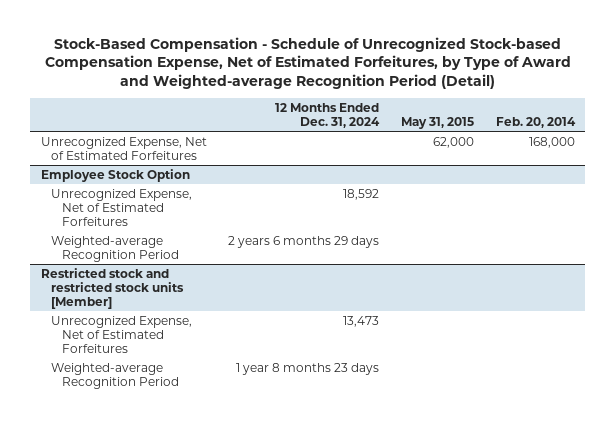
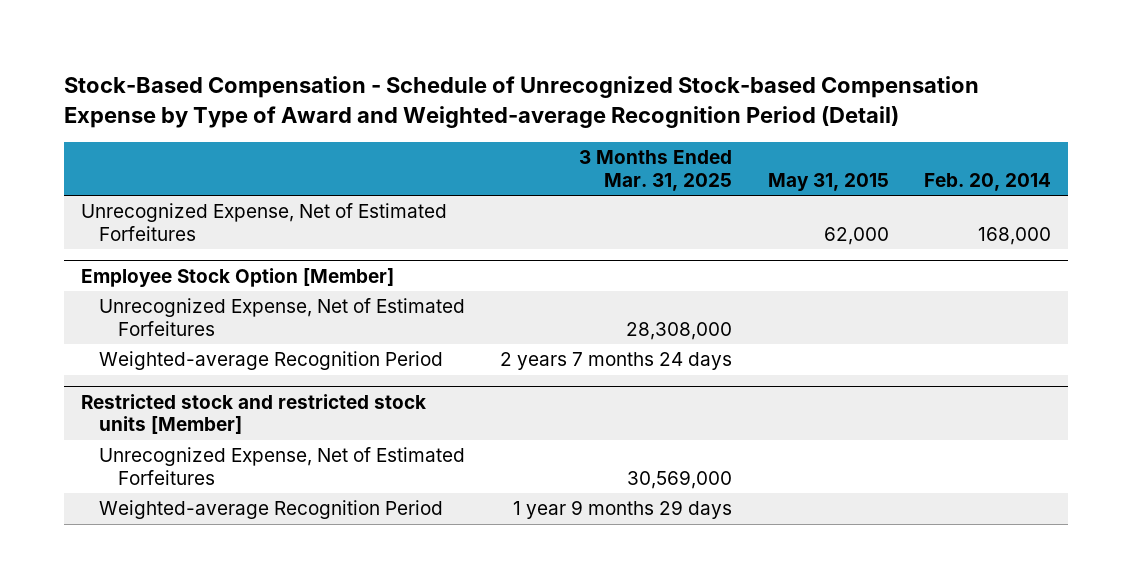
- Stock-Based Compensation - Schedule of Unrecognized Stock-based Compensation Expense, Net of Estimated Forfeitures, by Type of Award and Weighted-average Recognition Period (Detail)
+ Stock-Based Compensation - Schedule of Unrecognized Stock-based Compensation Expense by Type of Award and Weighted-average Recognition Period (Detail)
- | 12 Months Ended Dec. 31, 2024 | May 31, 2015 | Feb. 20, 2014
+ | 3 Months Ended Mar. 31, 2025 | May 31, 2015 | Feb. 20, 2014
- Employee Stock Option
+ Employee Stock Option [Member]

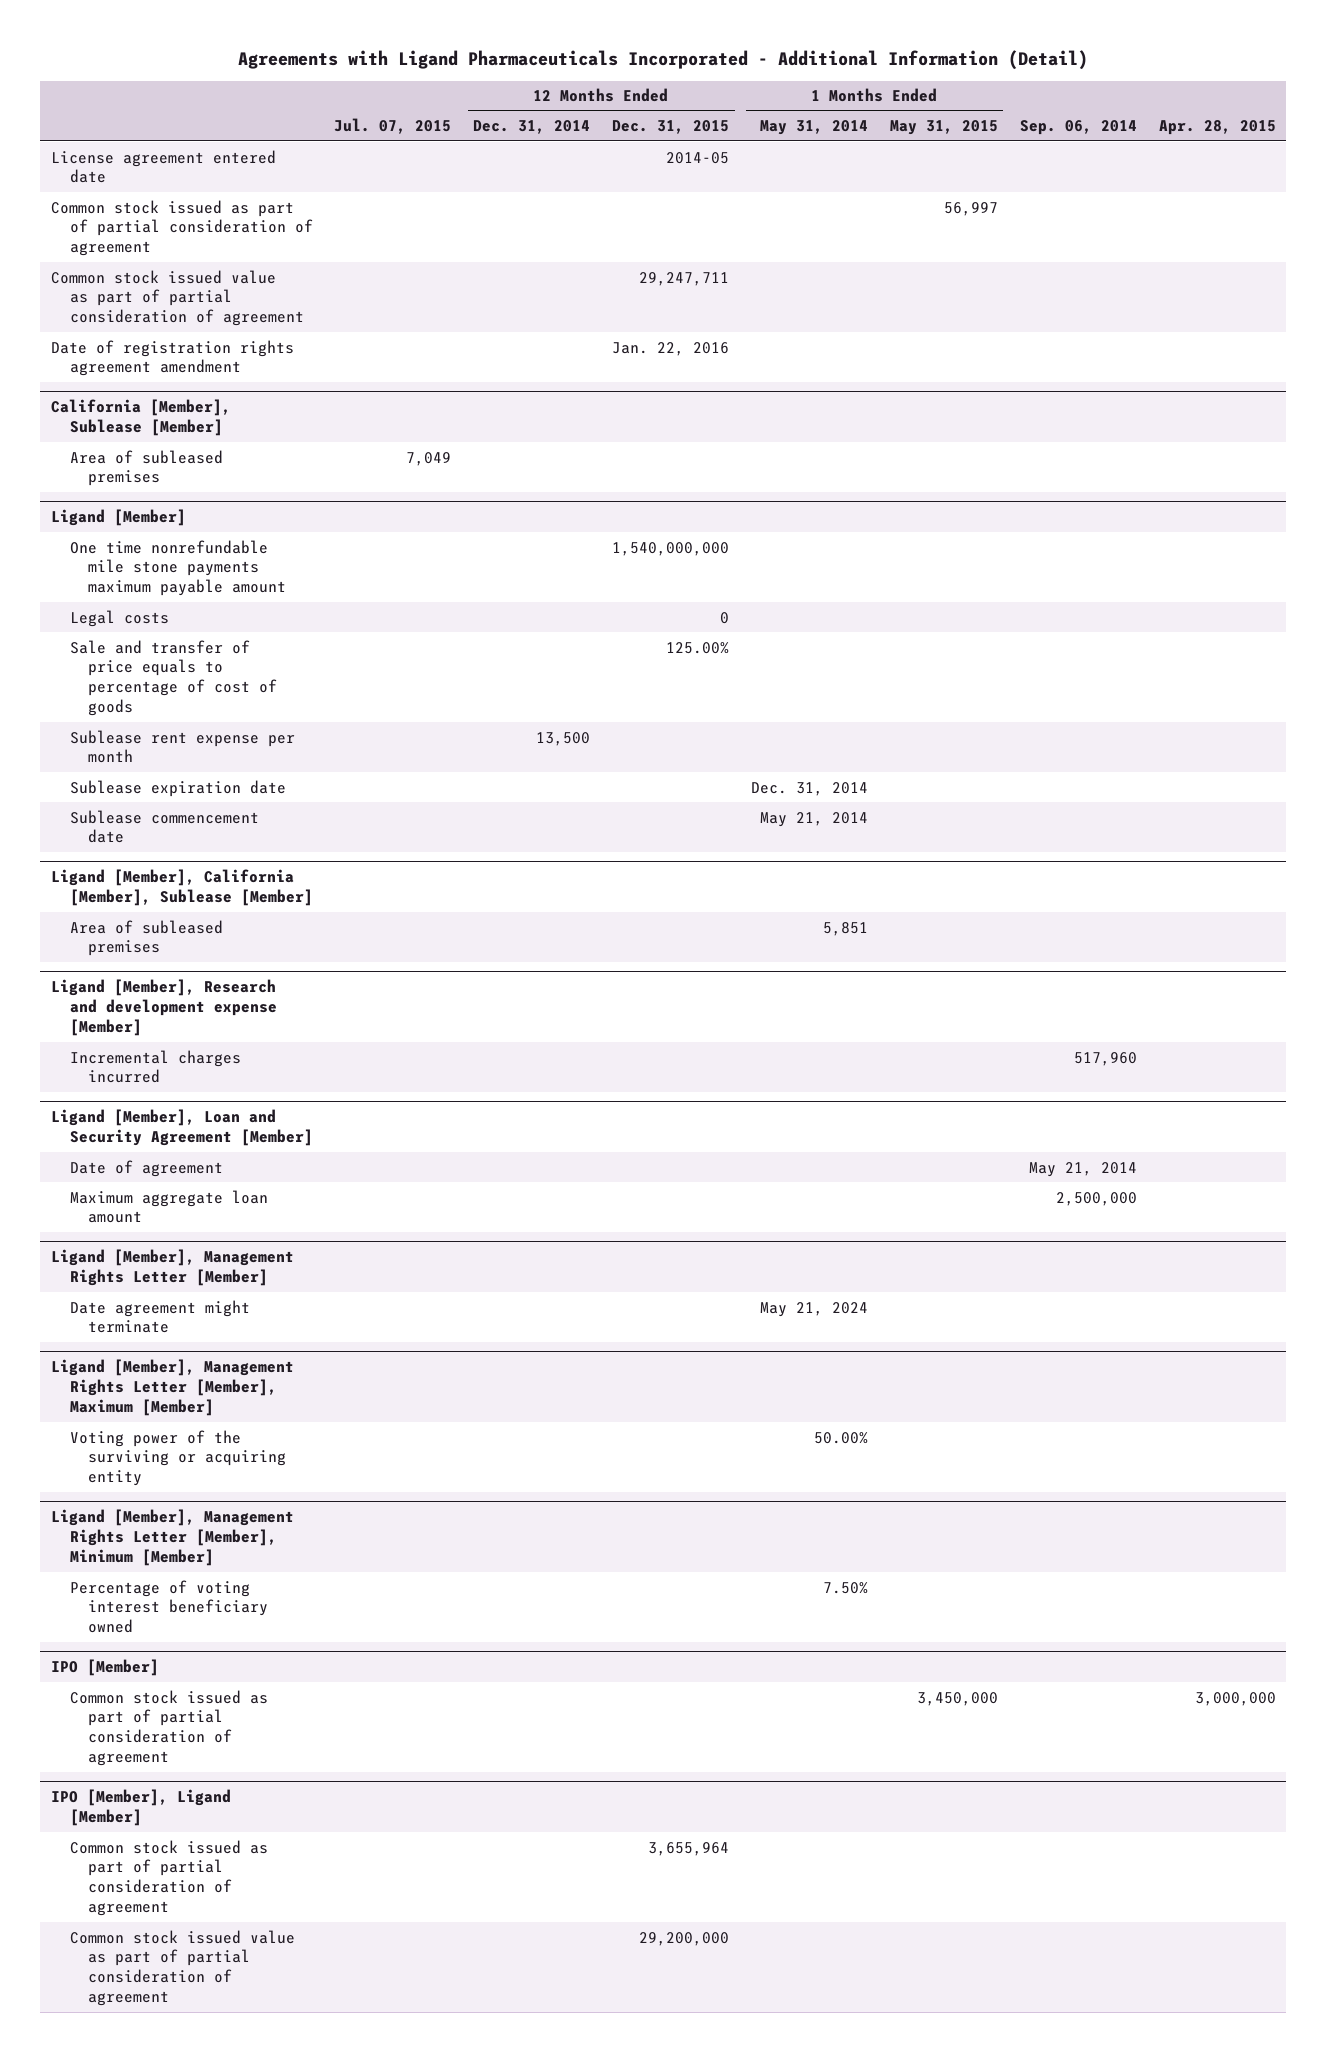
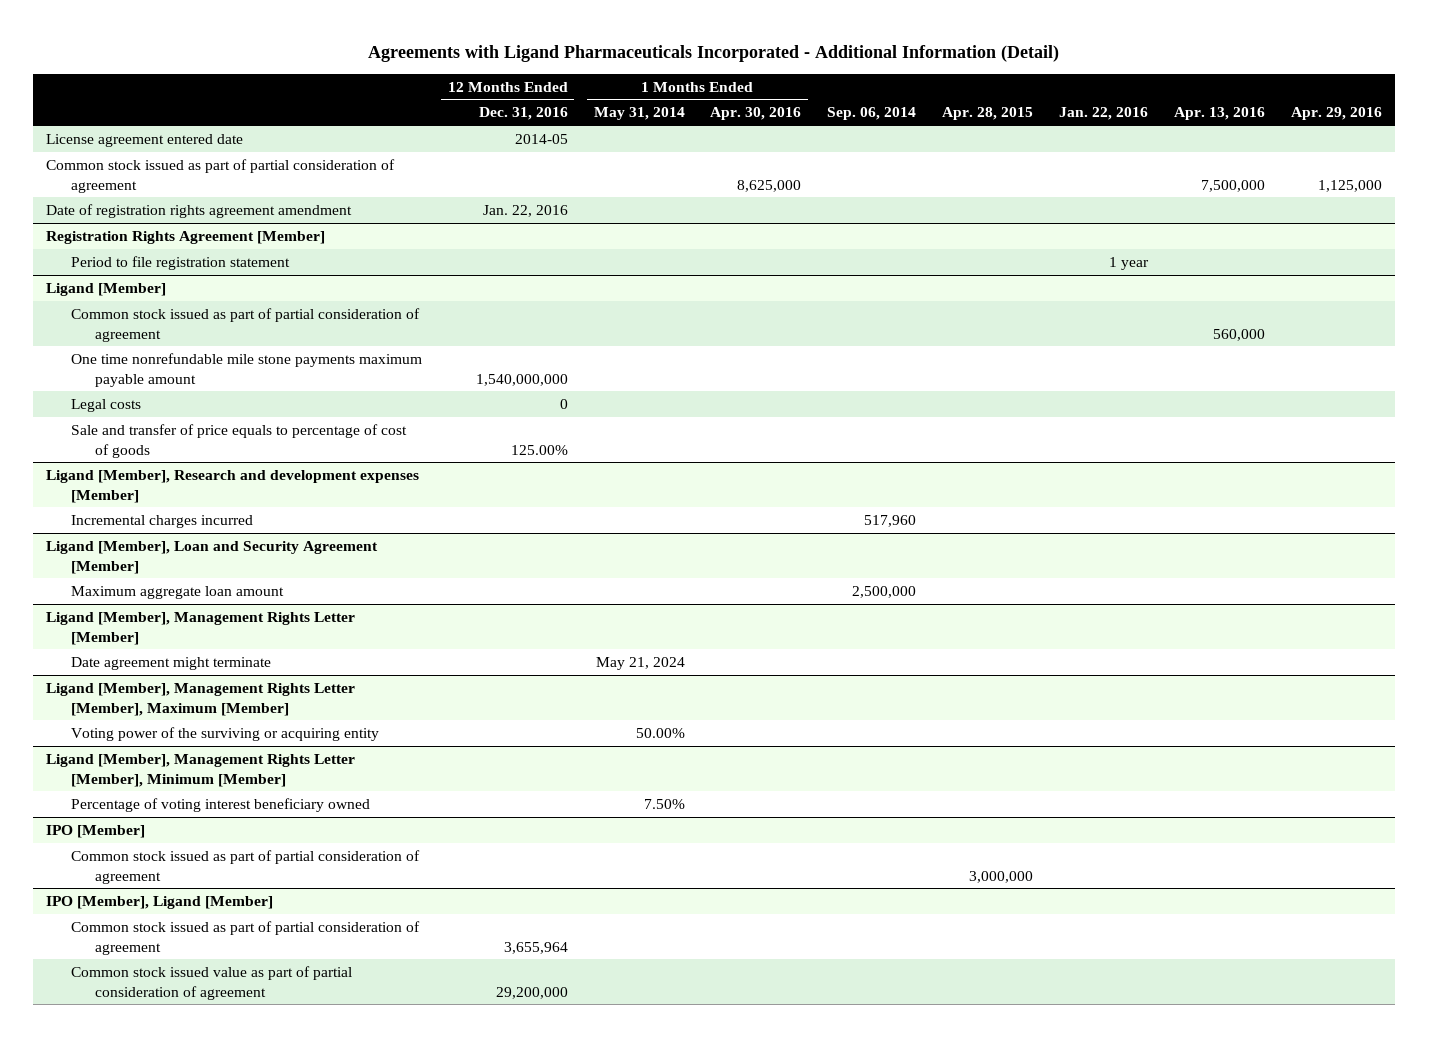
- | Jul. 07, 2015 | 12 Months Ended Dec. 31, 2014 | 12 Months Ended Dec. 31, 2015 | 1 Months Ended May 31, 2014 | 1 Months Ended May 31, 2015 | Sep. 06, 2014 | Apr. 28, 2015
+ | 12 Months Ended Dec. 31, 2016 | 1 Months Ended May 31, 2014 | 1 Months Ended Apr. 30, 2016 | Sep. 06, 2014 | Apr. 28, 2015 | Jan. 22, 2016 | Apr. 13, 2016 | Apr. 29, 2016
- Common stock issued value as part of partial consideration of agreement | | | 29,247,711 | | | |
- California [Member], Sublease [Member]
- Area of subleased premises | 7,049 | | | | | |
+ Registration Rights Agreement [Member]
+ Period to file registration statement | | | | | | 1 year | |
@ Ligand [Member]
+ Common stock issued as part of partial consideration of agreement | | | | | | | 560,000 |
- Sublease rent expense per month | | 13,500 | | | | |
- Sublease expiration date | | | | Dec. 31, 2014 | | |
- Sublease commencement date | | | | May 21, 2014 | | |
- Ligand [Member], California [Member], Sublease [Member]
- Area of subleased premises | | | | 5,851 | | |
- Ligand [Member], Research and development expense [Member]
+ Ligand [Member], Research and development expenses [Member]
@ Ligand [Member], Loan and Security Agreement [Member]
- Date of agreement | | | | | | May 21, 2014 |

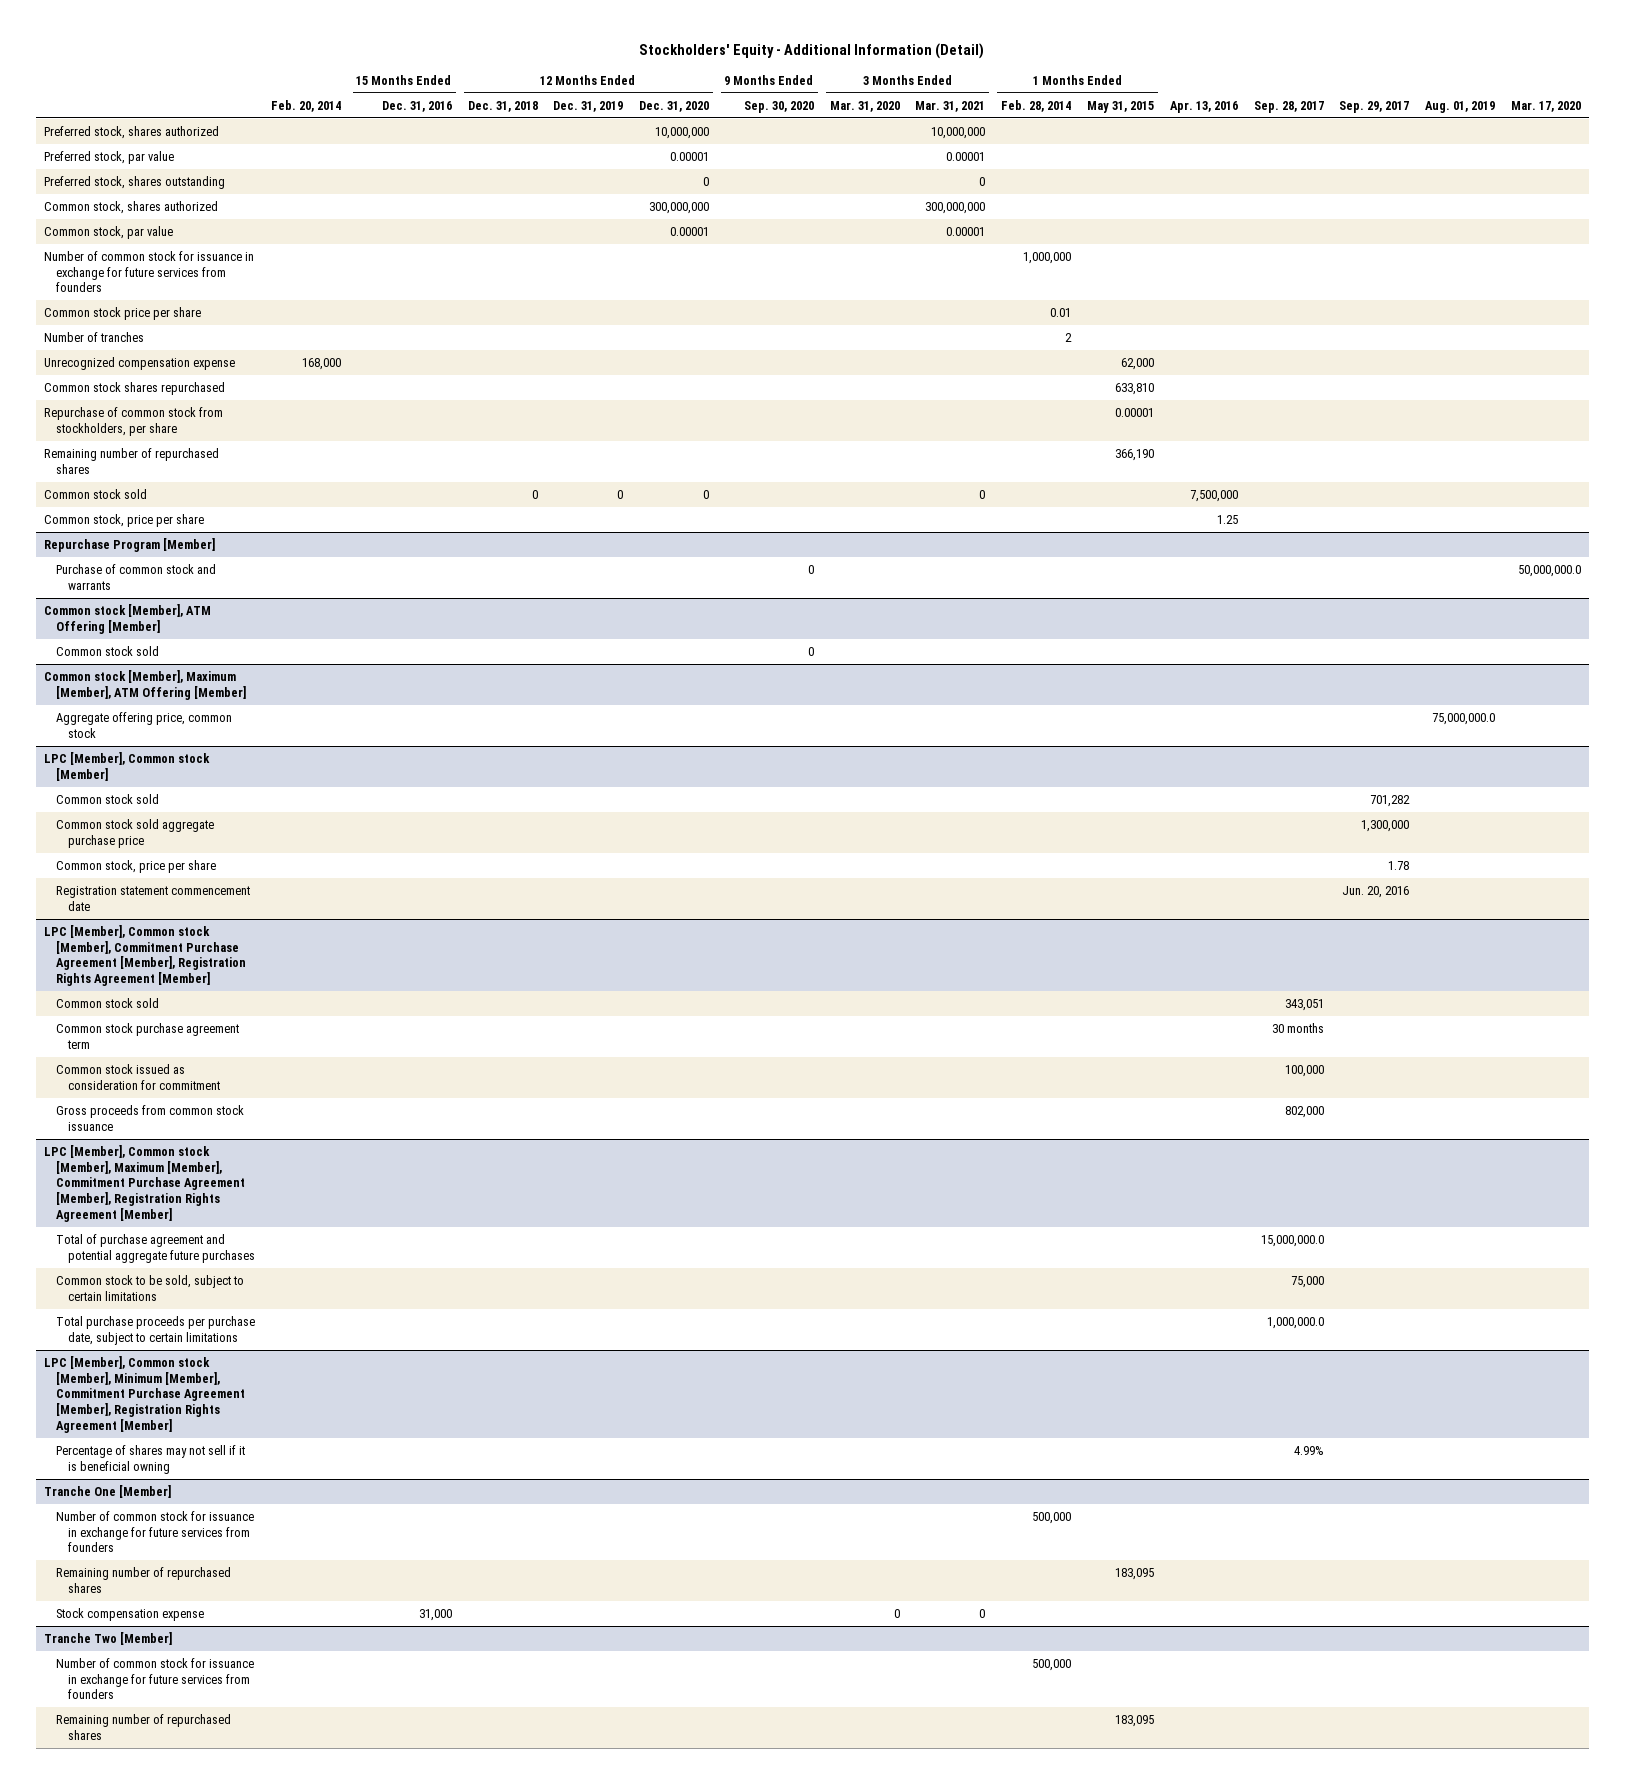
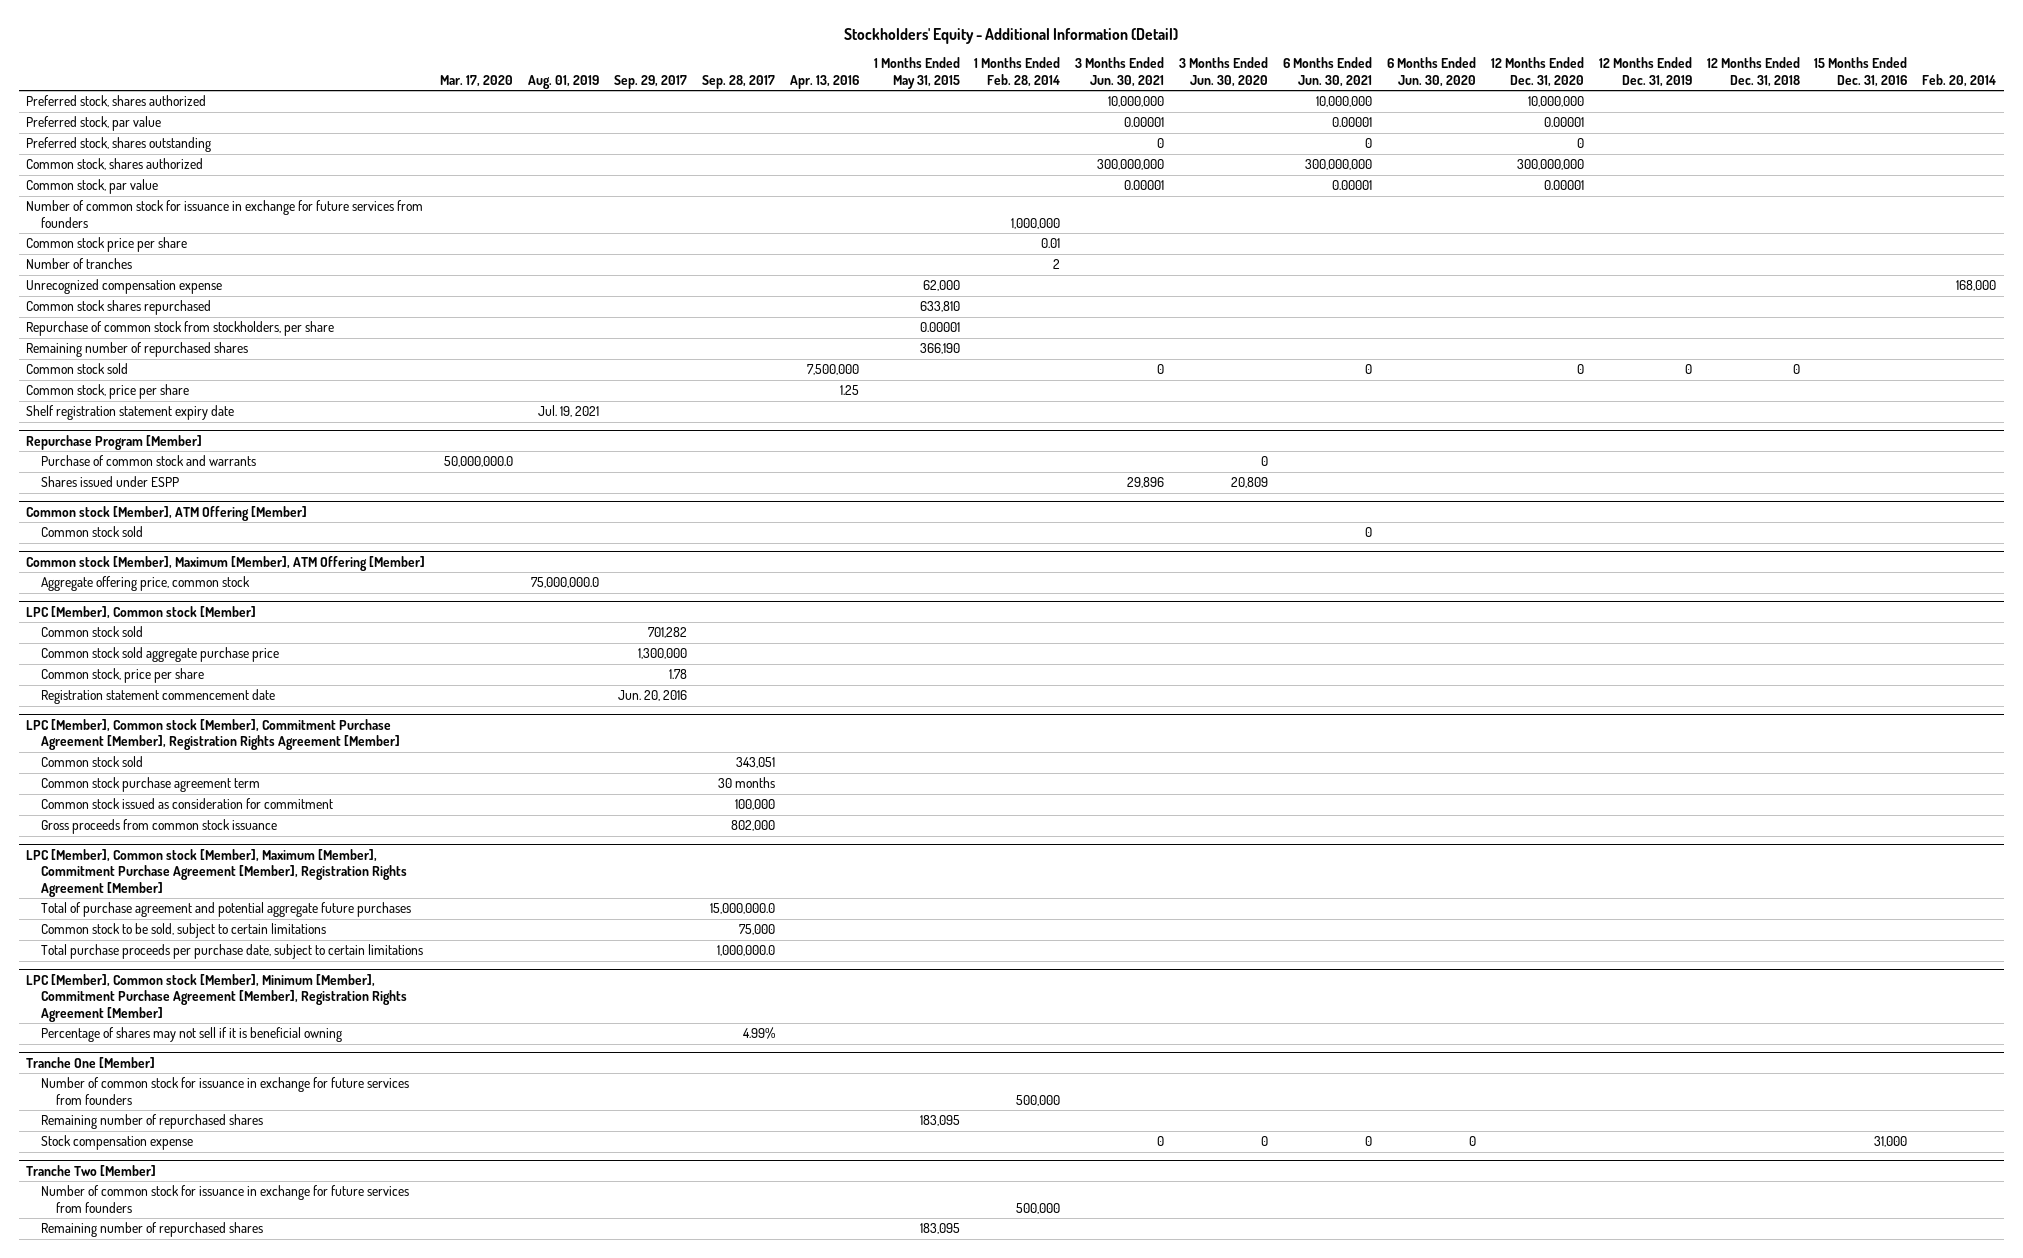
- | Feb. 20, 2014 | 15 Months Ended Dec. 31, 2016 | 12 Months Ended Dec. 31, 2018 | 12 Months Ended Dec. 31, 2019 | 12 Months Ended Dec. 31, 2020 | 9 Months Ended Sep. 30, 2020 | 3 Months Ended Mar. 31, 2020 | 3 Months Ended Mar. 31, 2021 | 1 Months Ended Feb. 28, 2014 | 1 Months Ended May 31, 2015 | Apr. 13, 2016 | Sep. 28, 2017 | Sep. 29, 2017 | Aug. 01, 2019 | Mar. 17, 2020
+ | Mar. 17, 2020 | Aug. 01, 2019 | Sep. 29, 2017 | Sep. 28, 2017 | Apr. 13, 2016 | 1 Months Ended May 31, 2015 | 1 Months Ended Feb. 28, 2014 | 3 Months Ended Jun. 30, 2021 | 3 Months Ended Jun. 30, 2020 | 6 Months Ended Jun. 30, 2021 | 6 Months Ended Jun. 30, 2020 | 12 Months Ended Dec. 31, 2020 | 12 Months Ended Dec. 31, 2019 | 12 Months Ended Dec. 31, 2018 | 15 Months Ended Dec. 31, 2016 | Feb. 20, 2014
+ Shelf registration statement expiry date | | Jul. 19, 2021 | | | | | | | | | | | | | |
@ Repurchase Program [Member]
+ Shares issued under ESPP | | | | | | | | 29,896 | 20,809 | | | | | | |

